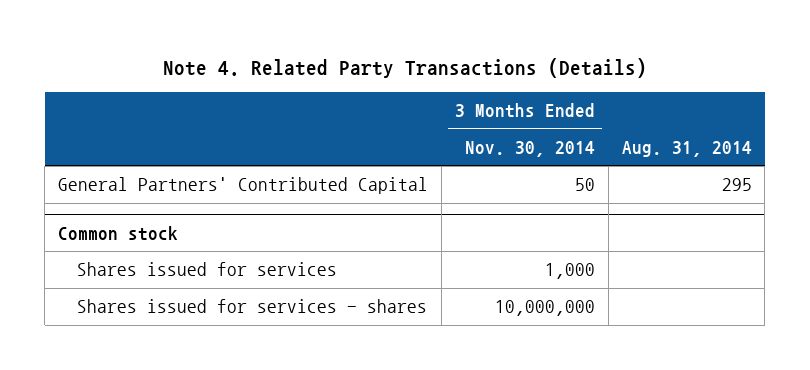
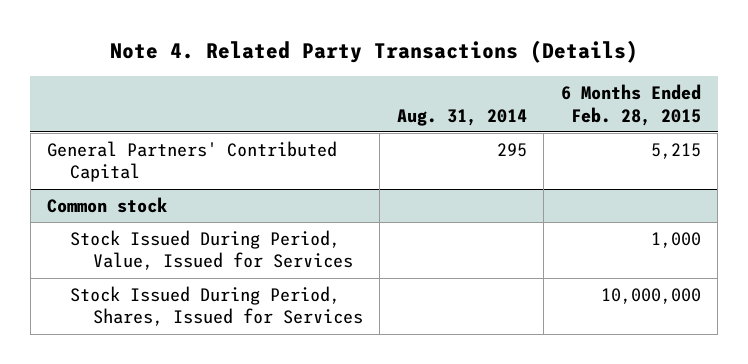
- | 3 Months Ended Nov. 30, 2014 | Aug. 31, 2014
+ | Aug. 31, 2014 | 6 Months Ended Feb. 28, 2015
@ Common stock
- Shares issued for services | 1,000 |
- Shares issued for services - shares | 10,000,000 |
+ Stock Issued During Period, Value, Issued for Services | | 1,000
+ Stock Issued During Period, Shares, Issued for Services | | 10,000,000

